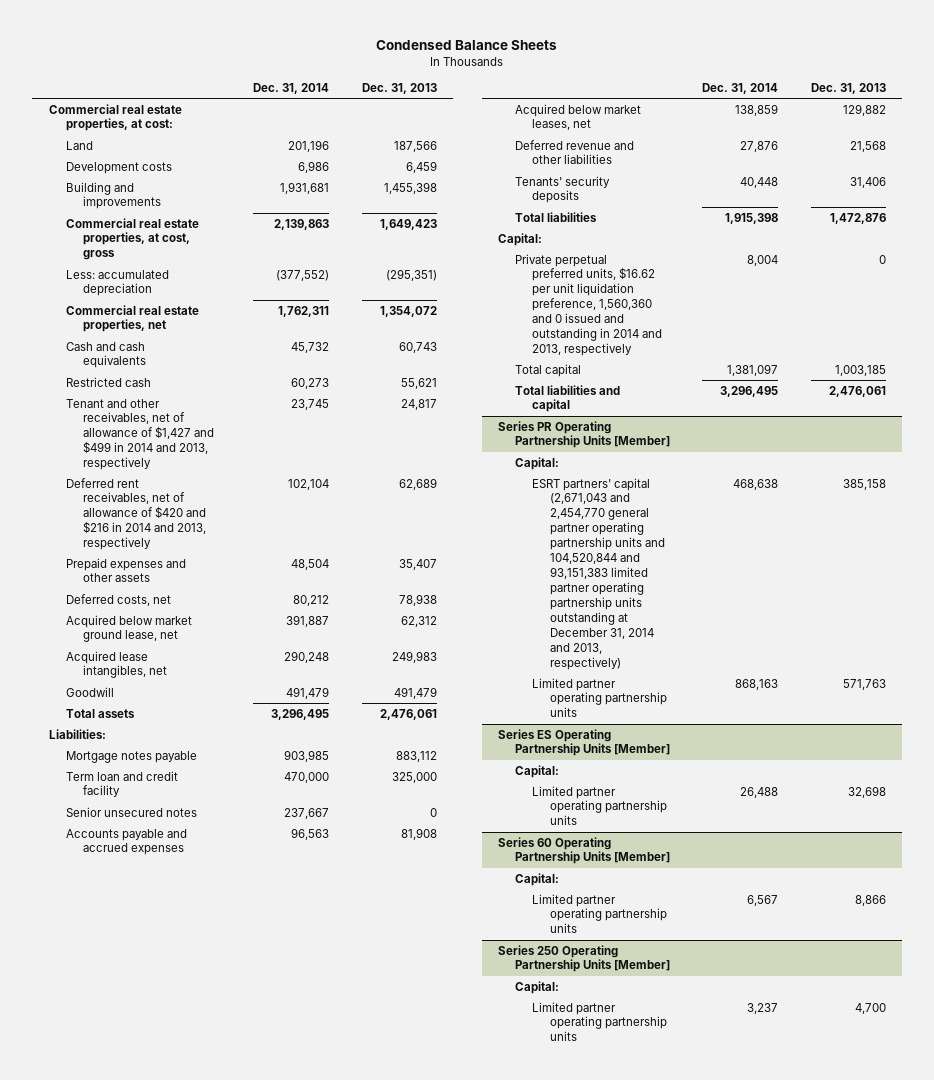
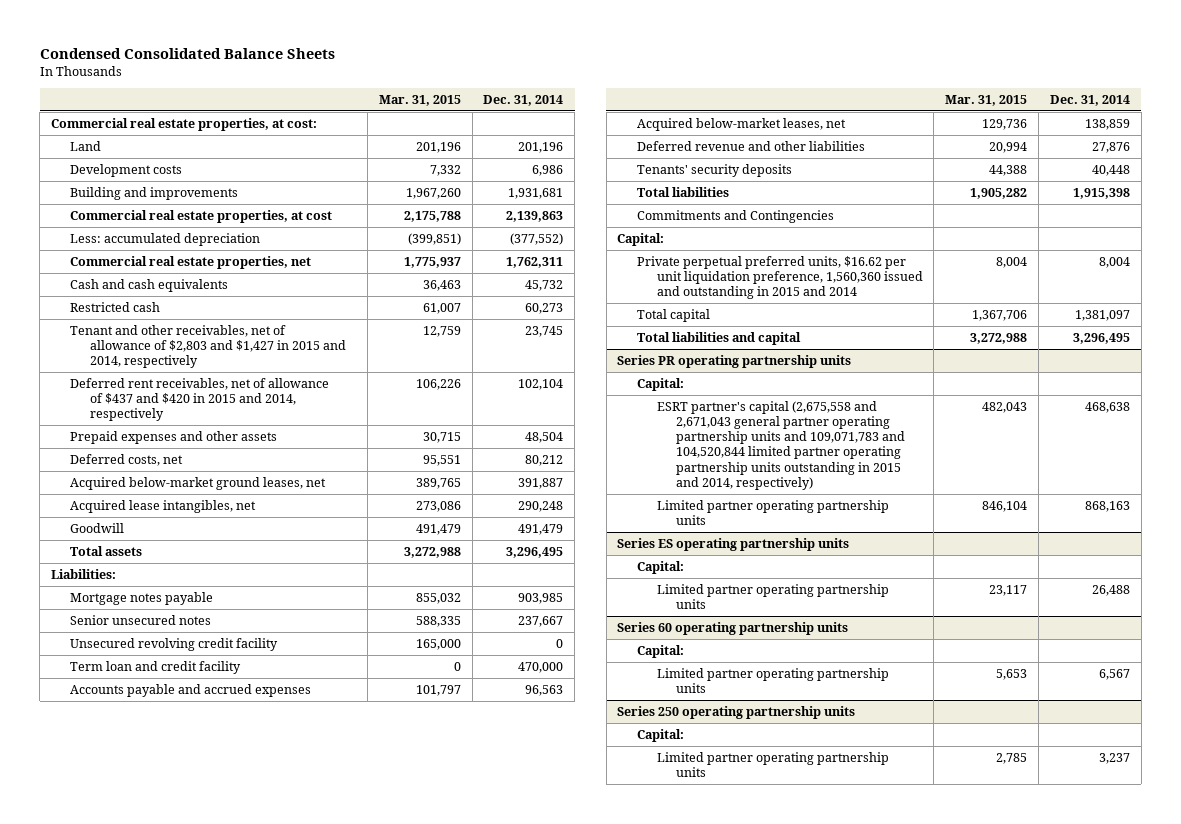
- Condensed Balance Sheets
+ Condensed Consolidated Balance Sheets
- | Dec. 31, 2014 | Dec. 31, 2013
+ | Mar. 31, 2015 | Dec. 31, 2014
- Commercial real estate properties, at cost, gross | 2,139,863 | 1,649,423
+ Commercial real estate properties, at cost | 2,175,788 | 2,139,863
- Tenant and other receivables, net of allowance of $1,427 and $499 in 2014 and 2013, respectively | 23,745 | 24,817
- Deferred rent receivables, net of allowance of $420 and $216 in 2014 and 2013, respectively | 102,104 | 62,689
+ Tenant and other receivables, net of allowance of $2,803 and $1,427 in 2015 and 2014, respectively | 12,759 | 23,745
+ Deferred rent receivables, net of allowance of $437 and $420 in 2015 and 2014, respectively | 106,226 | 102,104
- Acquired below market ground lease, net | 391,887 | 62,312
+ Acquired below-market ground leases, net | 389,765 | 391,887
+ Unsecured revolving credit facility | 165,000 | 0
moved down: Term loan and credit facility | 0 | 470,000
- Acquired below market leases, net | 138,859 | 129,882
+ Acquired below-market leases, net | 129,736 | 138,859
+ Commitments and Contingencies
- Private perpetual preferred units, $16.62 per unit liquidation preference, 1,560,360 and 0 issued and outstanding in 2014 and 2013, respectively | 8,004 | 0
+ Private perpetual preferred units, $16.62 per unit liquidation preference, 1,560,360 issued and outstanding in 2015 and 2014 | 8,004 | 8,004
- Series PR Operating Partnership Units [Member]
+ Series PR operating partnership units
- ESRT partners' capital (2,671,043 and 2,454,770 general partner operating partnership units and 104,520,844 and 93,151,383 limited partner operating partnership units outstanding at December 31, 2014 and 2013, respectively) | 468,638 | 385,158
+ ESRT partner's capital (2,675,558 and 2,671,043 general partner operating partnership units and 109,071,783 and 104,520,844 limited partner operating partnership units outstanding in 2015 and 2014, respectively) | 482,043 | 468,638
- Series ES Operating Partnership Units [Member]
+ Series ES operating partnership units
- Series 60 Operating Partnership Units [Member]
+ Series 60 operating partnership units
- Series 250 Operating Partnership Units [Member]
+ Series 250 operating partnership units

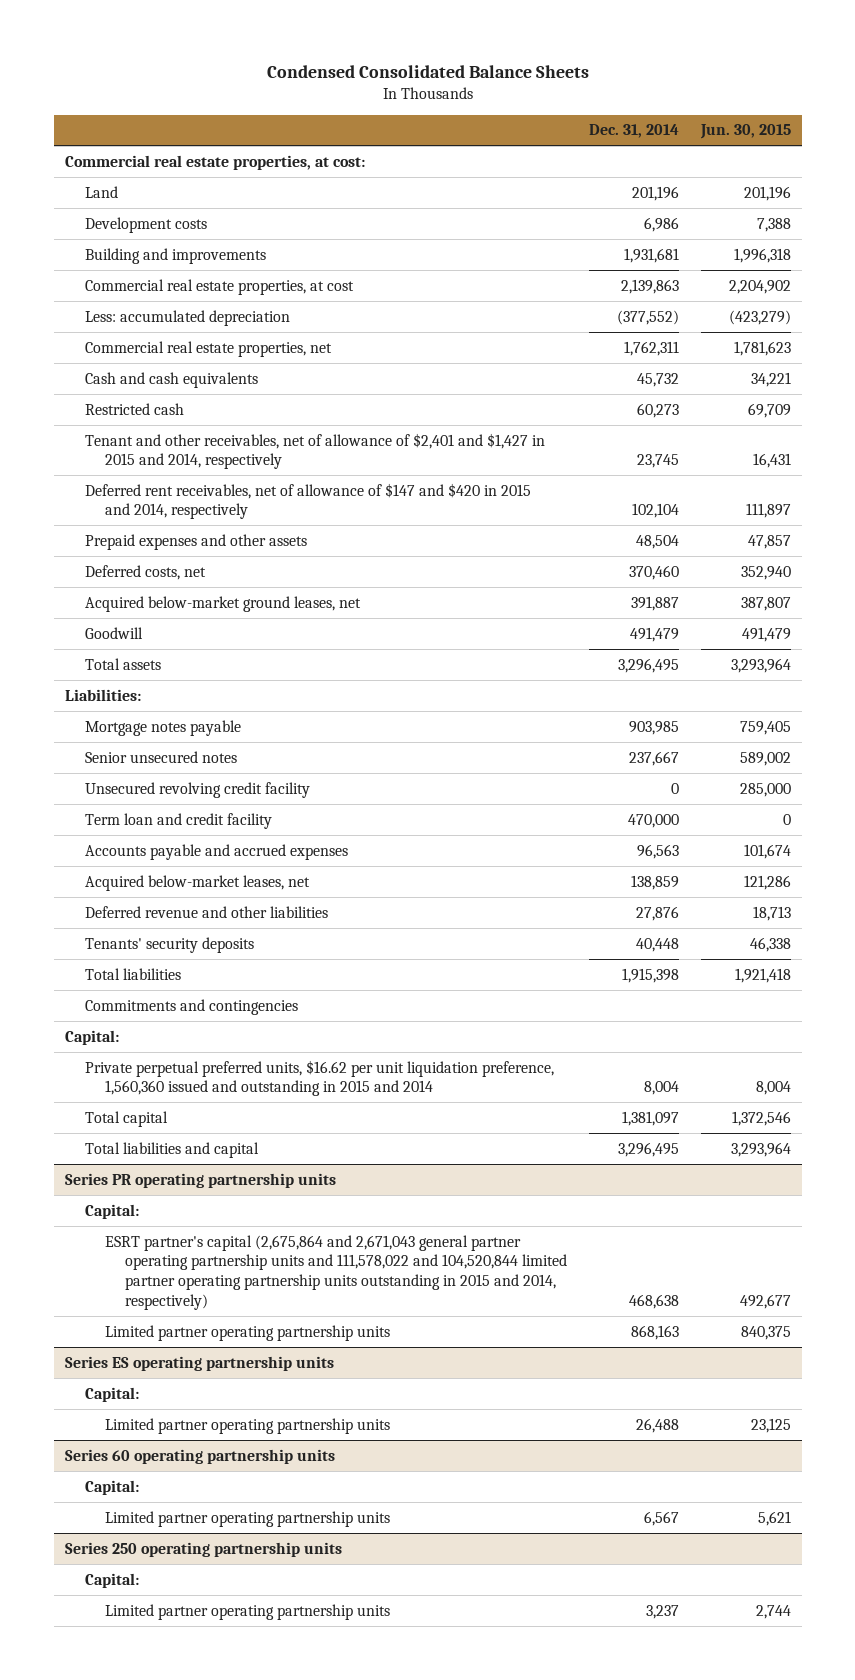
- | Mar. 31, 2015 | Dec. 31, 2014
+ | Dec. 31, 2014 | Jun. 30, 2015
- Tenant and other receivables, net of allowance of $2,803 and $1,427 in 2015 and 2014, respectively | 12,759 | 23,745
- Deferred rent receivables, net of allowance of $437 and $420 in 2015 and 2014, respectively | 106,226 | 102,104
+ Tenant and other receivables, net of allowance of $2,401 and $1,427 in 2015 and 2014, respectively | 23,745 | 16,431
+ Deferred rent receivables, net of allowance of $147 and $420 in 2015 and 2014, respectively | 102,104 | 111,897
- Deferred costs, net | 95,551 | 80,212
+ Deferred costs, net | 370,460 | 352,940
- Acquired lease intangibles, net | 273,086 | 290,248
- Commitments and Contingencies
+ Commitments and contingencies
@ Series PR operating partnership units
- ESRT partner's capital (2,675,558 and 2,671,043 general partner operating partnership units and 109,071,783 and 104,520,844 limited partner operating partnership units outstanding in 2015 and 2014, respectively) | 482,043 | 468,638
+ ESRT partner's capital (2,675,864 and 2,671,043 general partner operating partnership units and 111,578,022 and 104,520,844 limited partner operating partnership units outstanding in 2015 and 2014, respectively) | 468,638 | 492,677

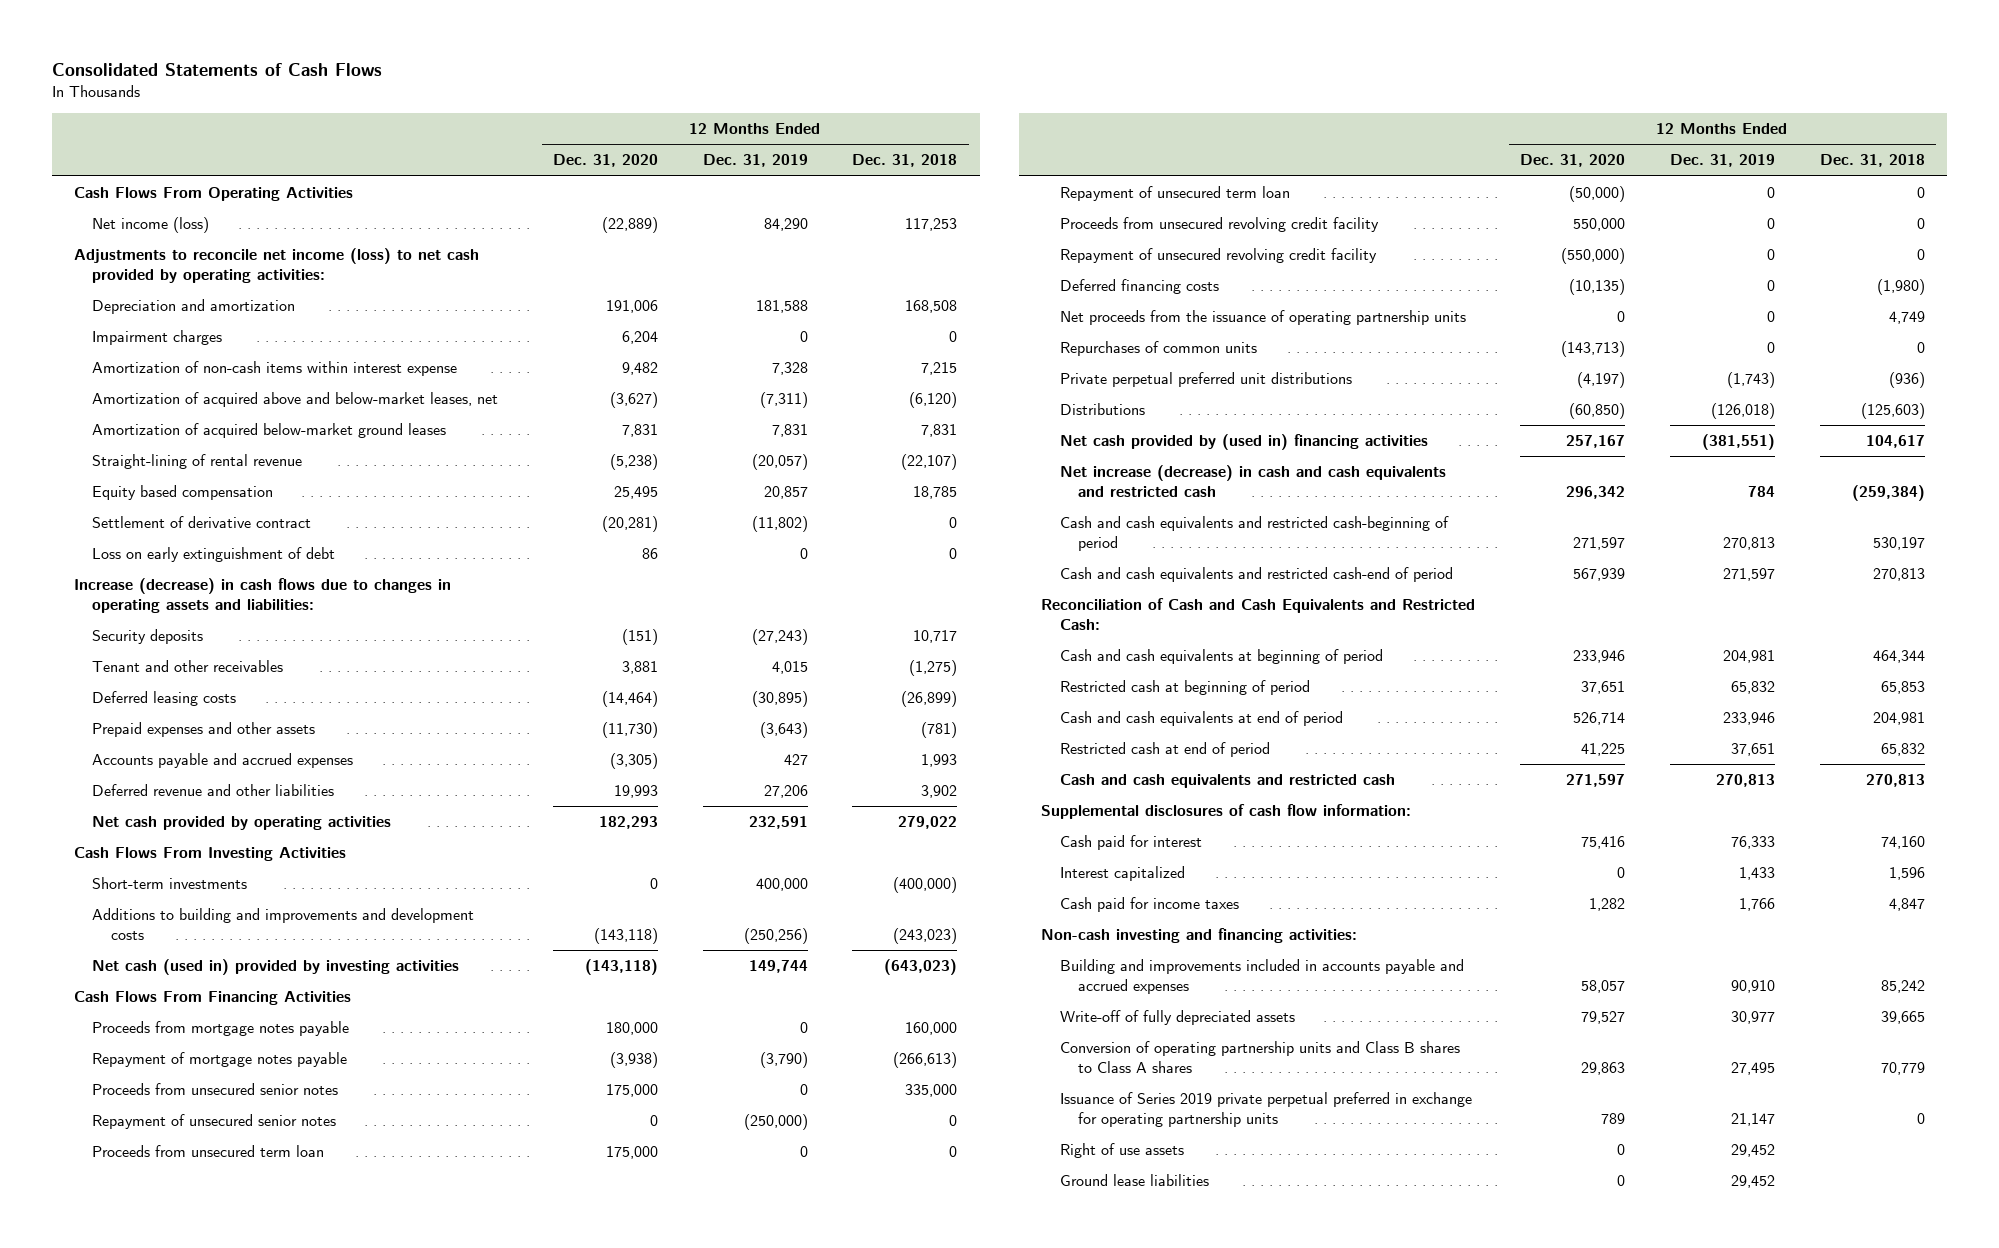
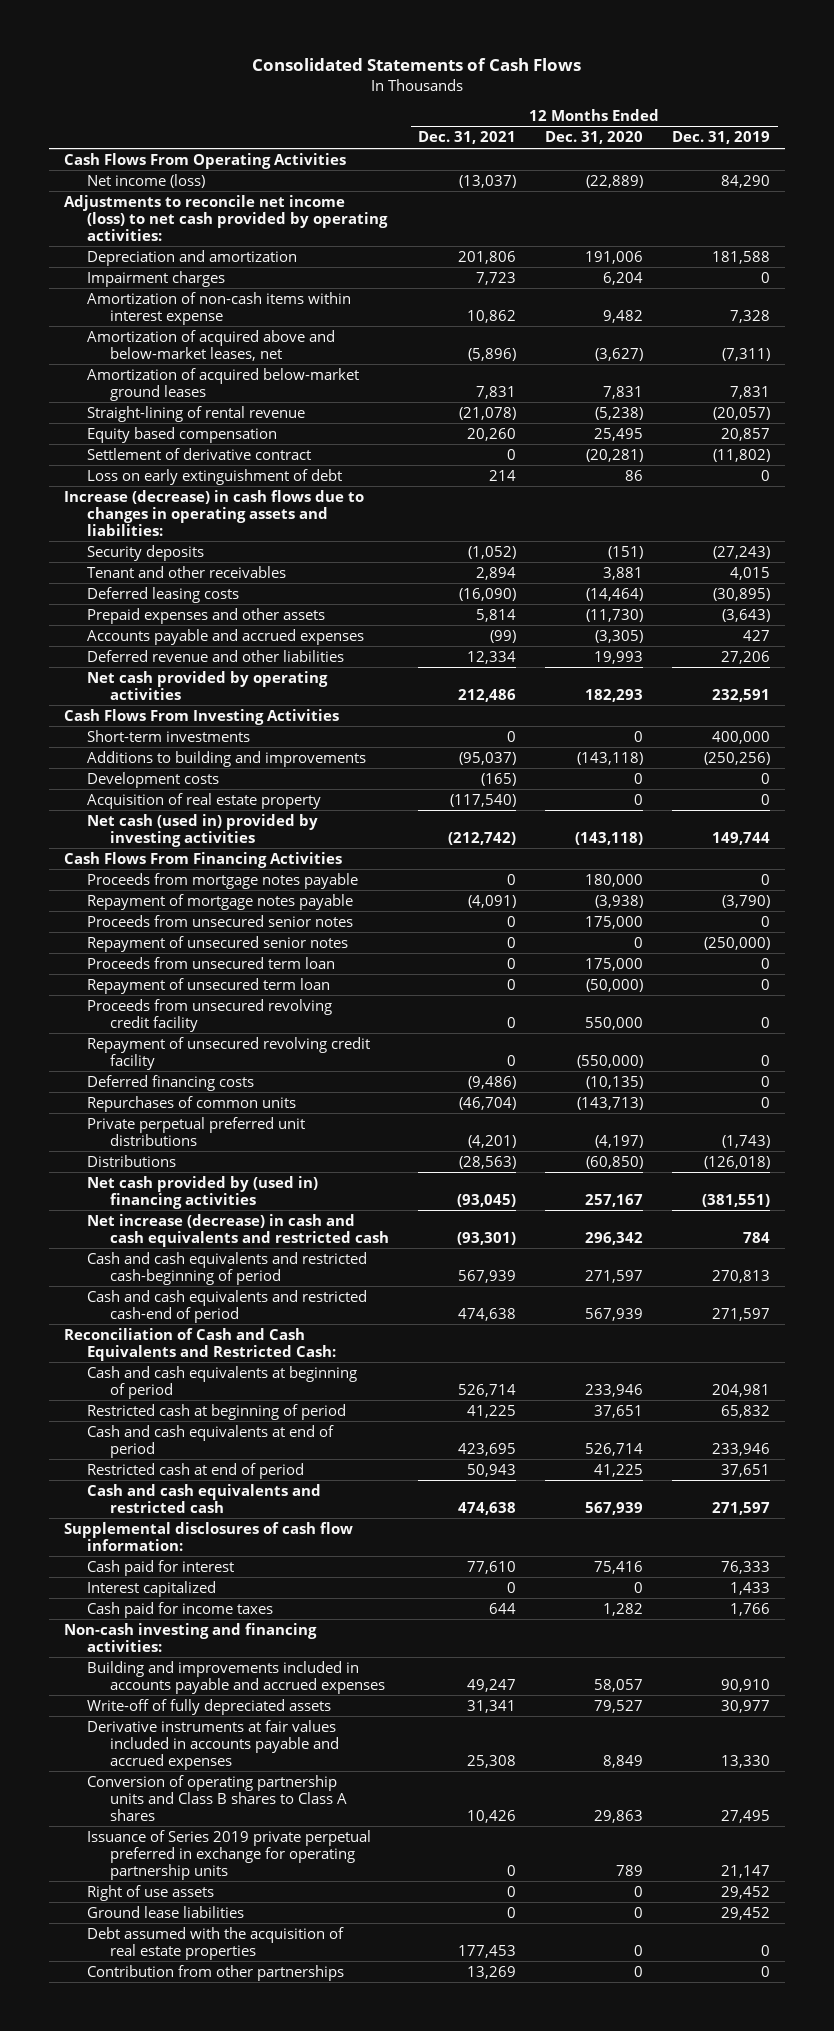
- | 12 Months Ended Dec. 31, 2020 | 12 Months Ended Dec. 31, 2019 | 12 Months Ended Dec. 31, 2018
+ | 12 Months Ended Dec. 31, 2021 | 12 Months Ended Dec. 31, 2020 | 12 Months Ended Dec. 31, 2019
- Additions to building and improvements and development costs | (143,118) | (250,256) | (243,023)
+ Additions to building and improvements | (95,037) | (143,118) | (250,256)
+ Development costs | (165) | 0 | 0
+ Acquisition of real estate property | (117,540) | 0 | 0
- Net proceeds from the issuance of operating partnership units | 0 | 0 | 4,749
- Cash and cash equivalents and restricted cash | 271,597 | 270,813 | 270,813
+ Cash and cash equivalents and restricted cash | 474,638 | 567,939 | 271,597
+ Derivative instruments at fair values included in accounts payable and accrued expenses | 25,308 | 8,849 | 13,330
+ Debt assumed with the acquisition of real estate properties | 177,453 | 0 | 0
+ Contribution from other partnerships | 13,269 | 0 | 0

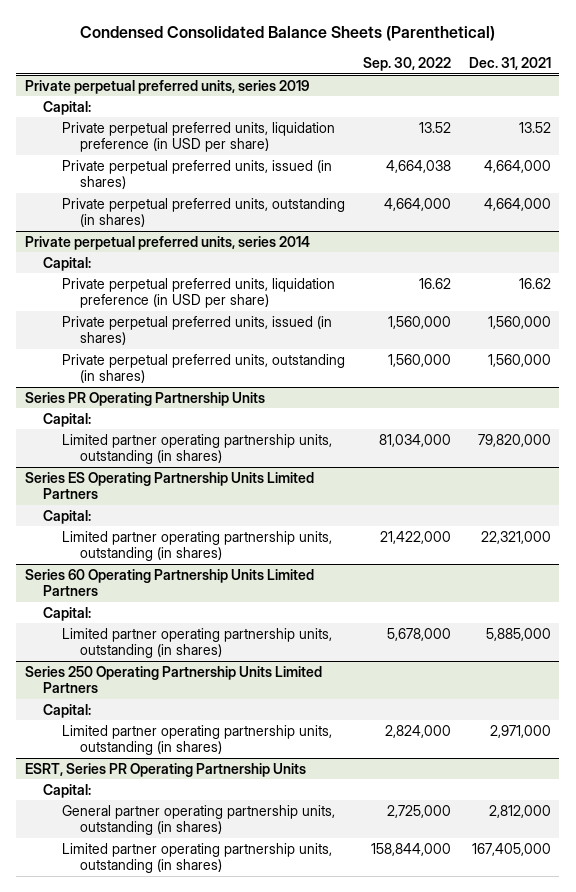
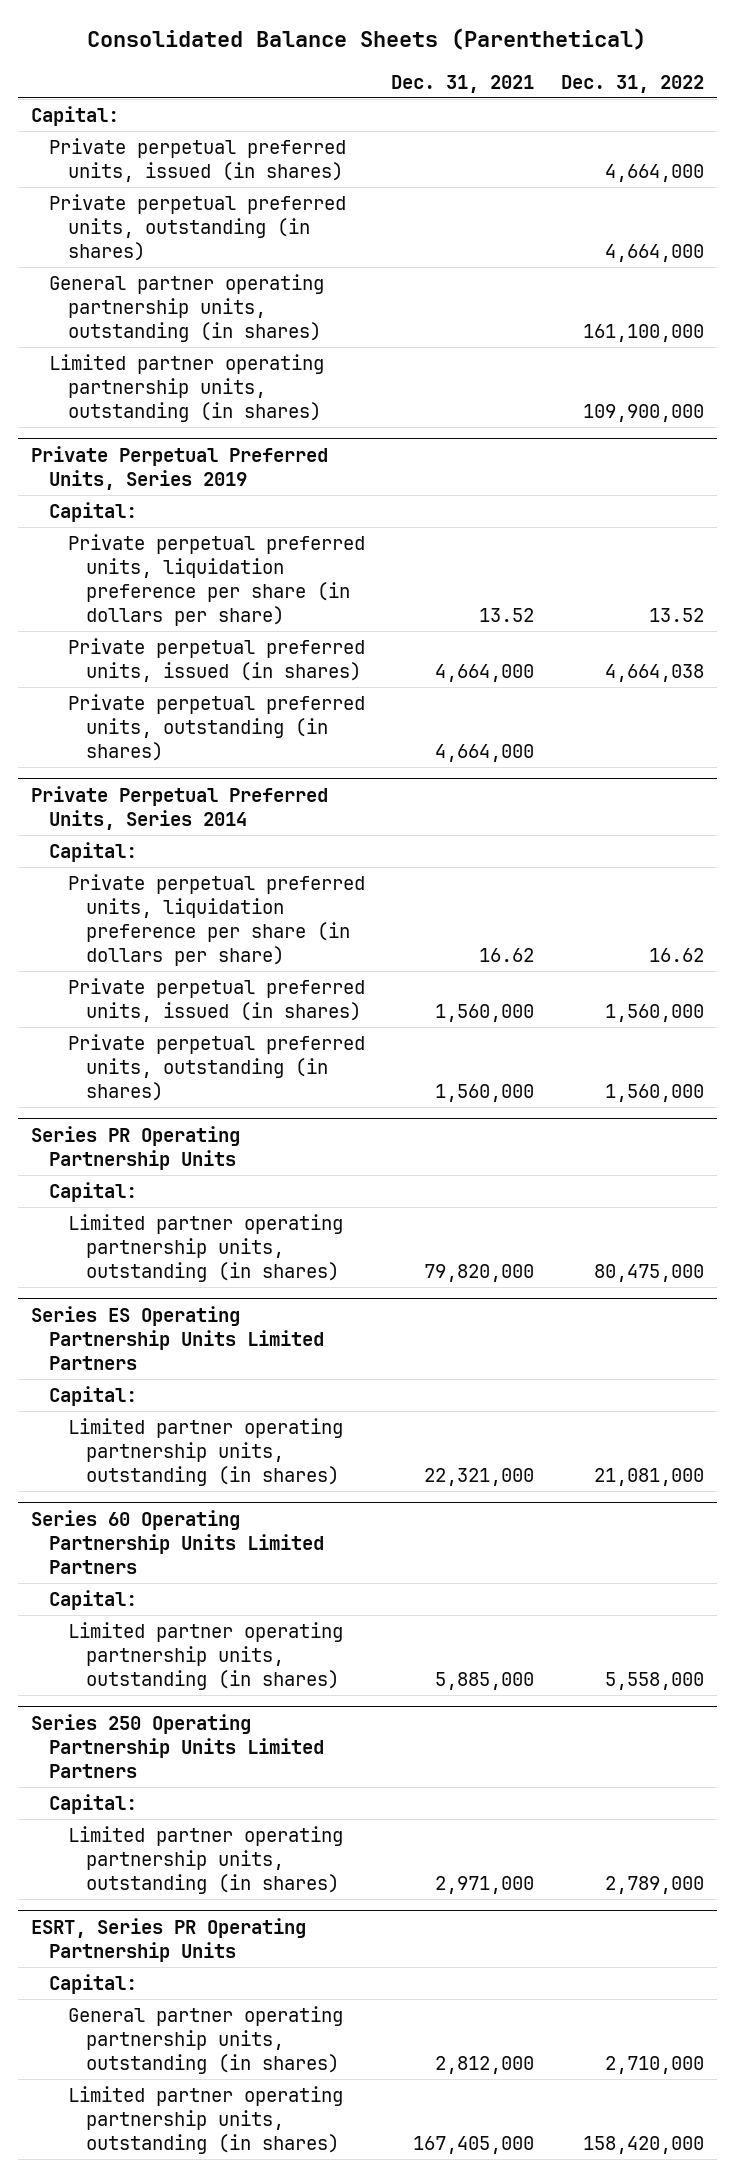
- Condensed Consolidated Balance Sheets (Parenthetical)
+ Consolidated Balance Sheets (Parenthetical)
- | Sep. 30, 2022 | Dec. 31, 2021
+ | Dec. 31, 2021 | Dec. 31, 2022
- Private perpetual preferred units, series 2019
- Private perpetual preferred units, liquidation preference (in USD per share) | 13.52 | 13.52
+ Private perpetual preferred units, issued (in shares) | | 4,664,000
+ Private perpetual preferred units, outstanding (in shares) | | 4,664,000
+ General partner operating partnership units, outstanding (in shares) | | 161,100,000
+ Limited partner operating partnership units, outstanding (in shares) | | 109,900,000
+ Private Perpetual Preferred Units, Series 2019
+ Capital:
+ Private perpetual preferred units, liquidation preference per share (in dollars per share) | 13.52 | 13.52
- Private perpetual preferred units, series 2014
+ Private Perpetual Preferred Units, Series 2014
- Private perpetual preferred units, liquidation preference (in USD per share) | 16.62 | 16.62
+ Private perpetual preferred units, liquidation preference per share (in dollars per share) | 16.62 | 16.62

